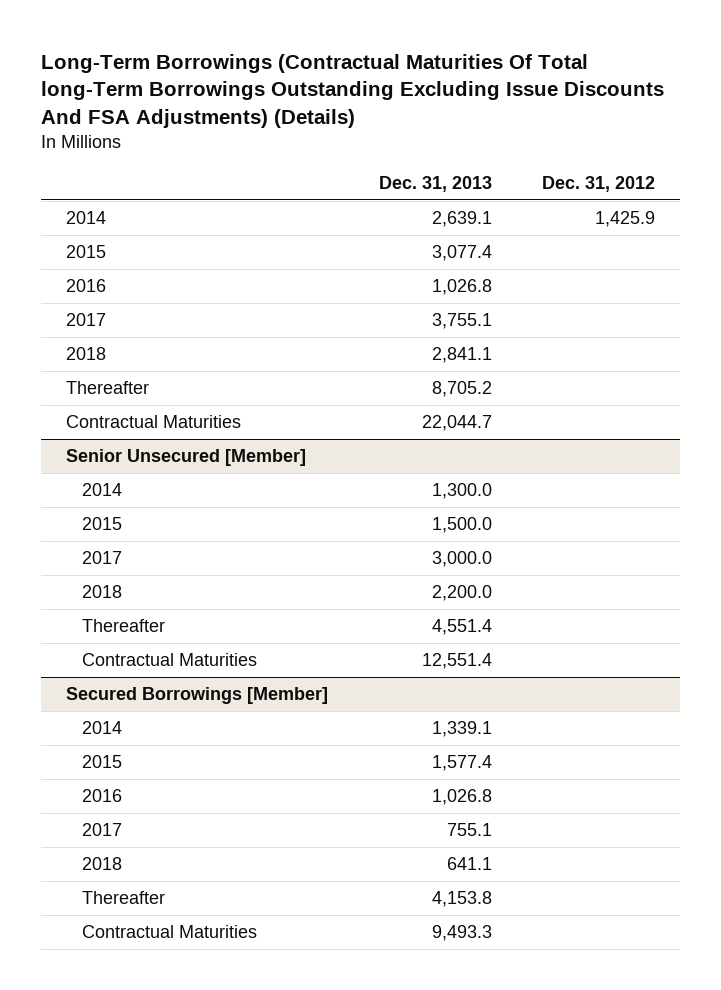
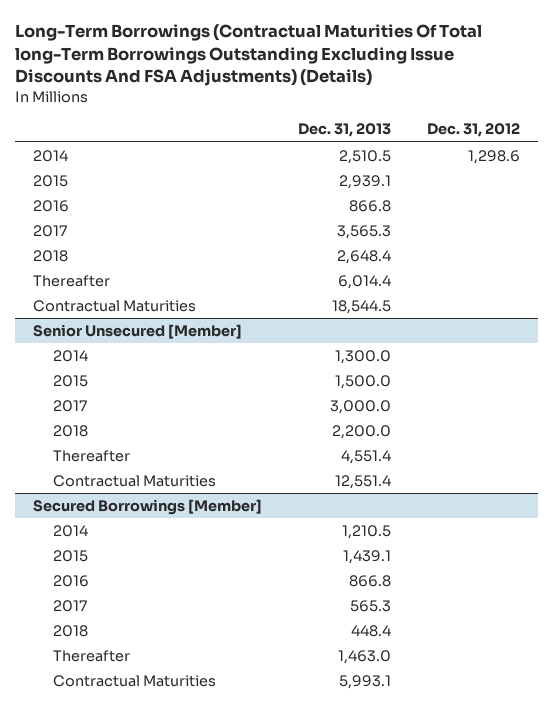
- 2014 | 2,639.1 | 1,425.9
- 2015 | 3,077.4 |
- 2016 | 1,026.8 |
- 2017 | 3,755.1 |
- 2018 | 2,841.1 |
- Thereafter | 8,705.2 |
- Contractual Maturities | 22,044.7 |
+ 2014 | 2,510.5 | 1,298.6
+ 2015 | 2,939.1 |
+ 2016 | 866.8 |
+ 2017 | 3,565.3 |
+ 2018 | 2,648.4 |
+ Thereafter | 6,014.4 |
+ Contractual Maturities | 18,544.5 |
@ Secured Borrowings [Member]
- 2014 | 1,339.1 |
- 2015 | 1,577.4 |
- 2016 | 1,026.8 |
- 2017 | 755.1 |
- 2018 | 641.1 |
- Thereafter | 4,153.8 |
- Contractual Maturities | 9,493.3 |
+ 2014 | 1,210.5 |
+ 2015 | 1,439.1 |
+ 2016 | 866.8 |
+ 2017 | 565.3 |
+ 2018 | 448.4 |
+ Thereafter | 1,463.0 |
+ Contractual Maturities | 5,993.1 |

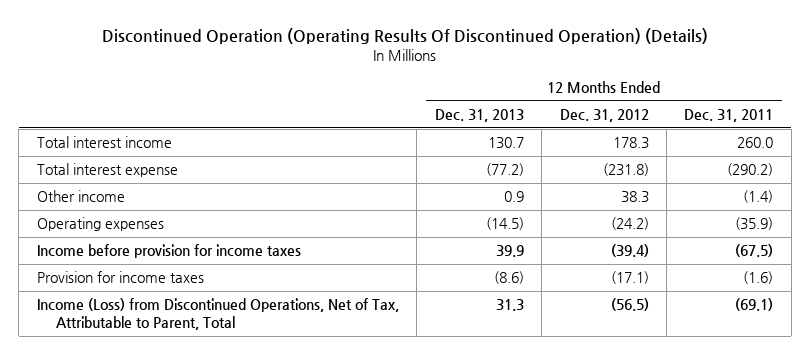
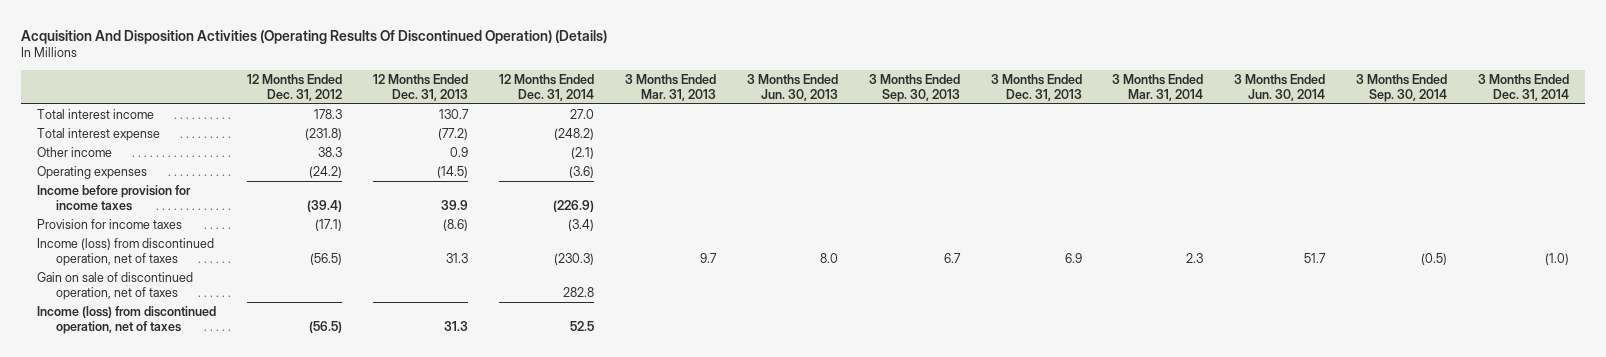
- Discontinued Operation (Operating Results Of Discontinued Operation) (Details)
+ Acquisition And Disposition Activities (Operating Results Of Discontinued Operation) (Details)
- | 12 Months Ended Dec. 31, 2013 | 12 Months Ended Dec. 31, 2012 | 12 Months Ended Dec. 31, 2011
+ | 12 Months Ended Dec. 31, 2012 | 12 Months Ended Dec. 31, 2013 | 12 Months Ended Dec. 31, 2014 | 3 Months Ended Mar. 31, 2013 | 3 Months Ended Jun. 30, 2013 | 3 Months Ended Sep. 30, 2013 | 3 Months Ended Dec. 31, 2013 | 3 Months Ended Mar. 31, 2014 | 3 Months Ended Jun. 30, 2014 | 3 Months Ended Sep. 30, 2014 | 3 Months Ended Dec. 31, 2014
- Income (Loss) from Discontinued Operations, Net of Tax, Attributable to Parent, Total | 31.3 | (56.5) | (69.1)
+ Income (loss) from discontinued operation, net of taxes | (56.5) | 31.3 | (230.3) | 9.7 | 8.0 | 6.7 | 6.9 | 2.3 | 51.7 | (0.5) | (1.0)
+ Gain on sale of discontinued operation, net of taxes | | | 282.8 | | | | | | | |
+ Income (loss) from discontinued operation, net of taxes | (56.5) | 31.3 | 52.5 | | | | | | | |

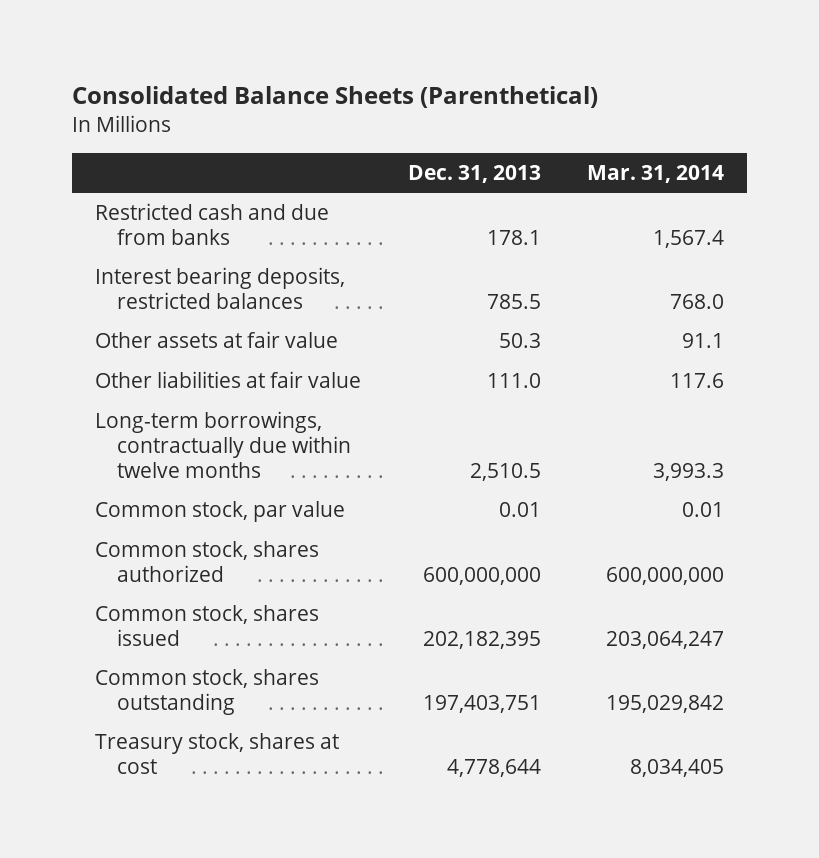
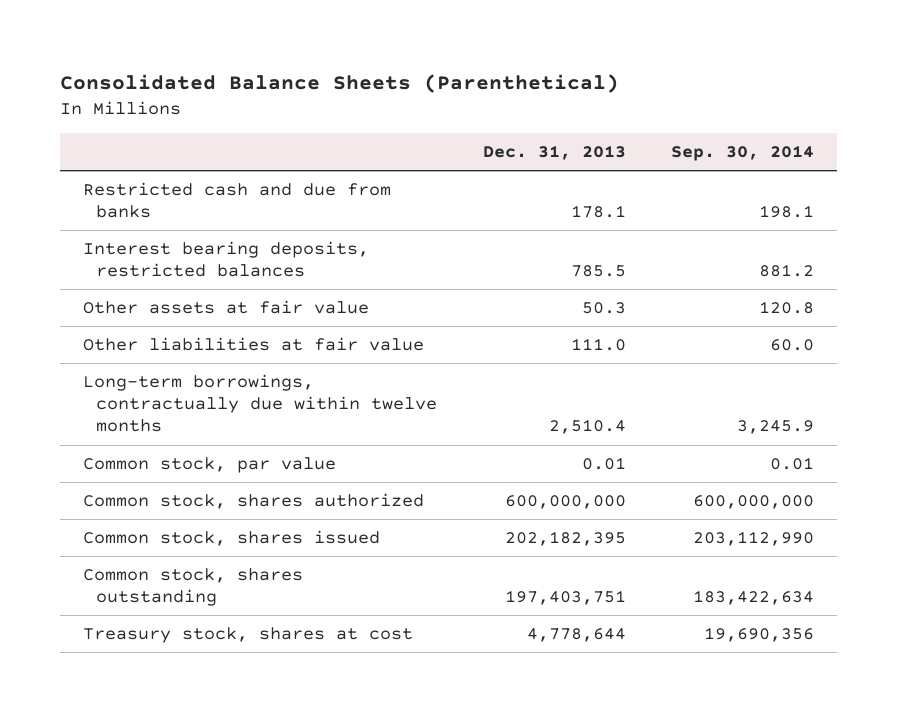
- | Dec. 31, 2013 | Mar. 31, 2014
+ | Dec. 31, 2013 | Sep. 30, 2014
- Long-term borrowings, contractually due within twelve months | 2,510.5 | 3,993.3
+ Long-term borrowings, contractually due within twelve months | 2,510.4 | 3,245.9

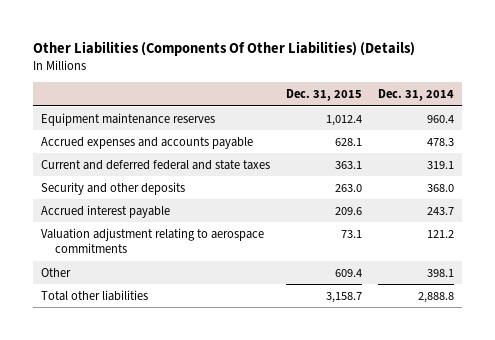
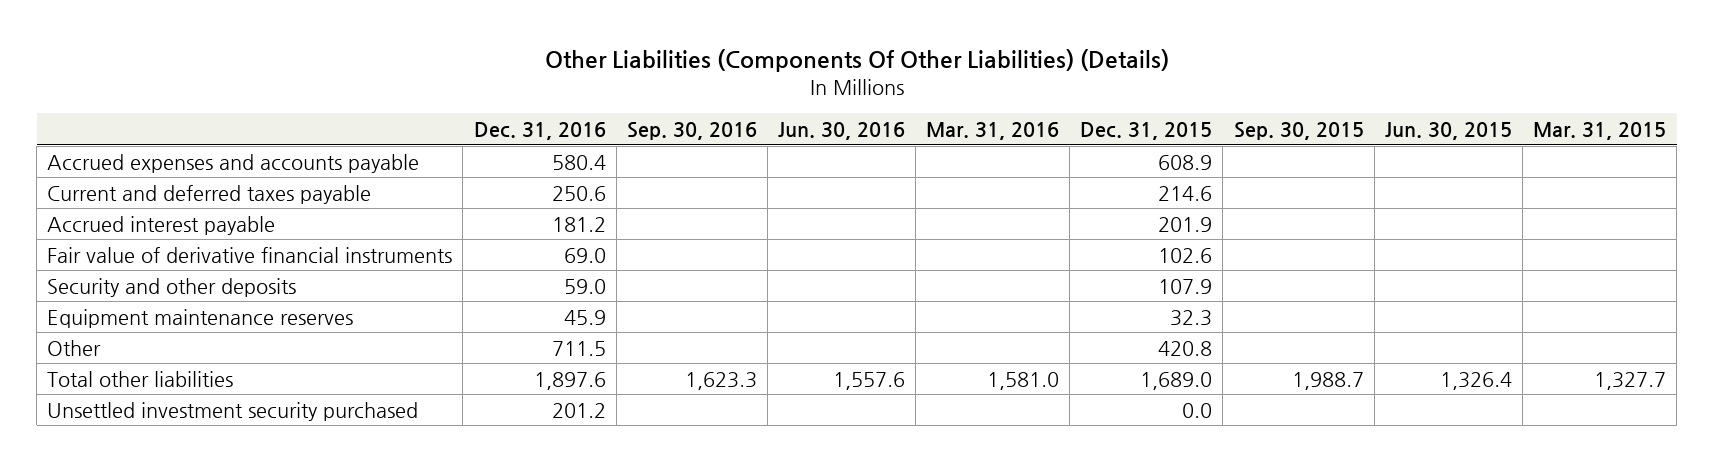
- | Dec. 31, 2015 | Dec. 31, 2014
+ | Dec. 31, 2016 | Sep. 30, 2016 | Jun. 30, 2016 | Mar. 31, 2016 | Dec. 31, 2015 | Sep. 30, 2015 | Jun. 30, 2015 | Mar. 31, 2015
- Equipment maintenance reserves | 1,012.4 | 960.4
- Accrued expenses and accounts payable | 628.1 | 478.3
- Current and deferred federal and state taxes | 363.1 | 319.1
- Security and other deposits | 263.0 | 368.0
- Accrued interest payable | 209.6 | 243.7
- Valuation adjustment relating to aerospace commitments | 73.1 | 121.2
- Other | 609.4 | 398.1
- Total other liabilities | 3,158.7 | 2,888.8
+ Accrued expenses and accounts payable | 580.4 | | | | 608.9 | | |
+ Current and deferred taxes payable | 250.6 | | | | 214.6 | | |
+ Accrued interest payable | 181.2 | | | | 201.9 | | |
+ Fair value of derivative financial instruments | 69.0 | | | | 102.6 | | |
+ Security and other deposits | 59.0 | | | | 107.9 | | |
+ Equipment maintenance reserves | 45.9 | | | | 32.3 | | |
+ Other | 711.5 | | | | 420.8 | | |
+ Total other liabilities | 1,897.6 | 1,623.3 | 1,557.6 | 1,581.0 | 1,689.0 | 1,988.7 | 1,326.4 | 1,327.7
+ Unsettled investment security purchased | 201.2 | | | | 0.0 | | |

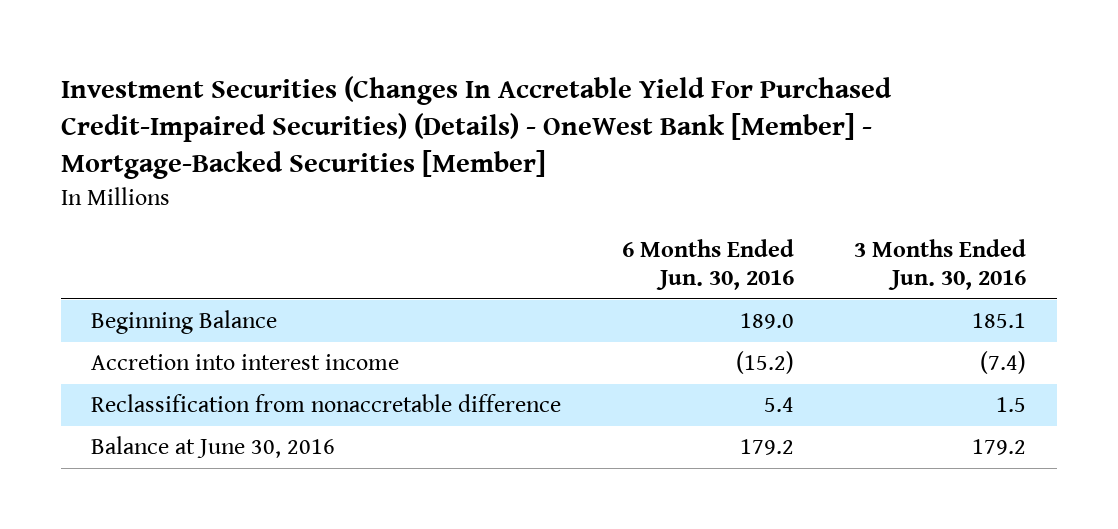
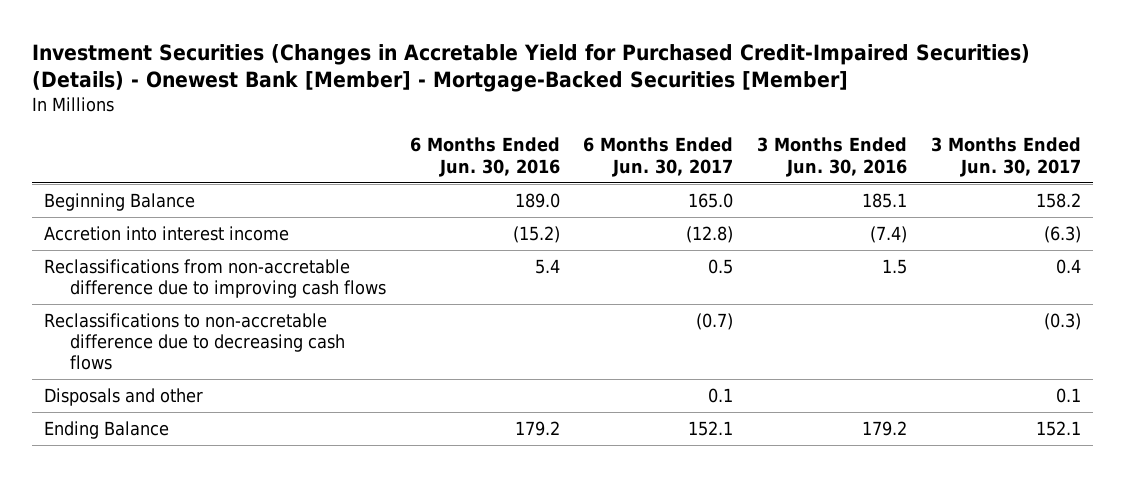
- Investment Securities (Changes In Accretable Yield For Purchased Credit-Impaired Securities) (Details) - OneWest Bank [Member] - Mortgage-Backed Securities [Member]
+ Investment Securities (Changes in Accretable Yield for Purchased Credit-Impaired Securities) (Details) - Onewest Bank [Member] - Mortgage-Backed Securities [Member]
- | 6 Months Ended Jun. 30, 2016 | 3 Months Ended Jun. 30, 2016
+ | 6 Months Ended Jun. 30, 2016 | 6 Months Ended Jun. 30, 2017 | 3 Months Ended Jun. 30, 2016 | 3 Months Ended Jun. 30, 2017
- Reclassification from nonaccretable difference | 5.4 | 1.5
- Balance at June 30, 2016 | 179.2 | 179.2
+ Reclassifications from non-accretable difference due to improving cash flows | 5.4 | 0.5 | 1.5 | 0.4
+ Reclassifications to non-accretable difference due to decreasing cash flows | | (0.7) | | (0.3)
+ Disposals and other | | 0.1 | | 0.1
+ Ending Balance | 179.2 | 152.1 | 179.2 | 152.1

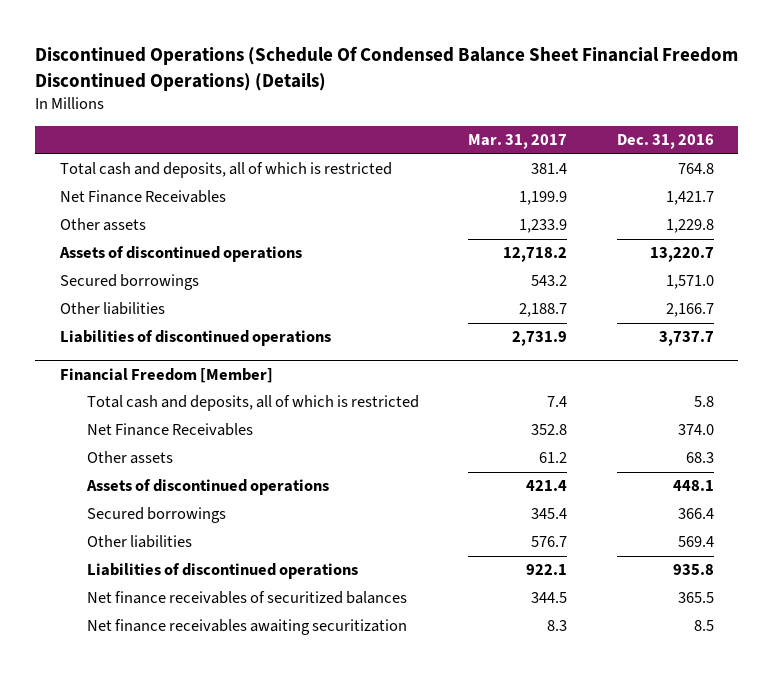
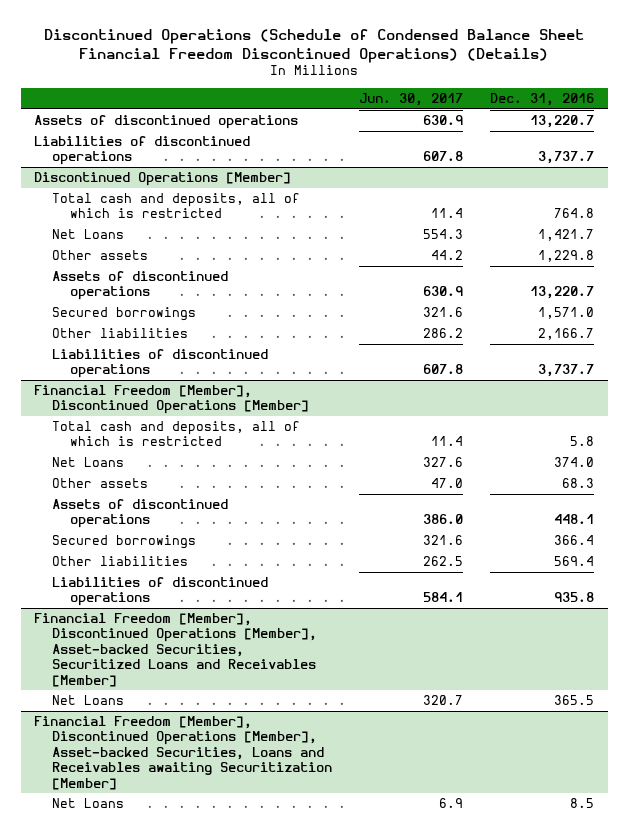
- Discontinued Operations (Schedule Of Condensed Balance Sheet Financial Freedom Discontinued Operations) (Details)
+ Discontinued Operations (Schedule of Condensed Balance Sheet Financial Freedom Discontinued Operations) (Details)
- | Mar. 31, 2017 | Dec. 31, 2016
+ | Jun. 30, 2017 | Dec. 31, 2016
+ Assets of discontinued operations | 630.9 | 13,220.7
+ Liabilities of discontinued operations | 607.8 | 3,737.7
+ Discontinued Operations [Member]
- Net Finance Receivables | 1,199.9 | 1,421.7
+ Net Loans | 554.3 | 1,421.7
- Financial Freedom [Member]
+ Financial Freedom [Member], Discontinued Operations [Member]
- Net Finance Receivables | 352.8 | 374.0
+ Net Loans | 327.6 | 374.0
- Net finance receivables of securitized balances | 344.5 | 365.5
- Net finance receivables awaiting securitization | 8.3 | 8.5
+ Financial Freedom [Member], Discontinued Operations [Member], Asset-backed Securities, Securitized Loans and Receivables [Member]
+ Net Loans | 320.7 | 365.5
+ Financial Freedom [Member], Discontinued Operations [Member], Asset-backed Securities, Loans and Receivables awaiting Securitization [Member]
+ Net Loans | 6.9 | 8.5

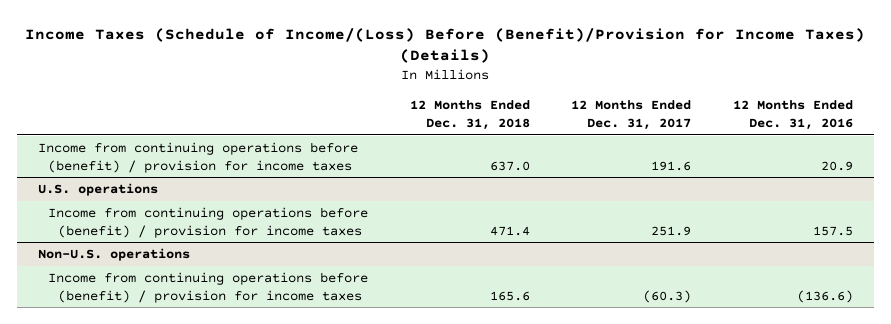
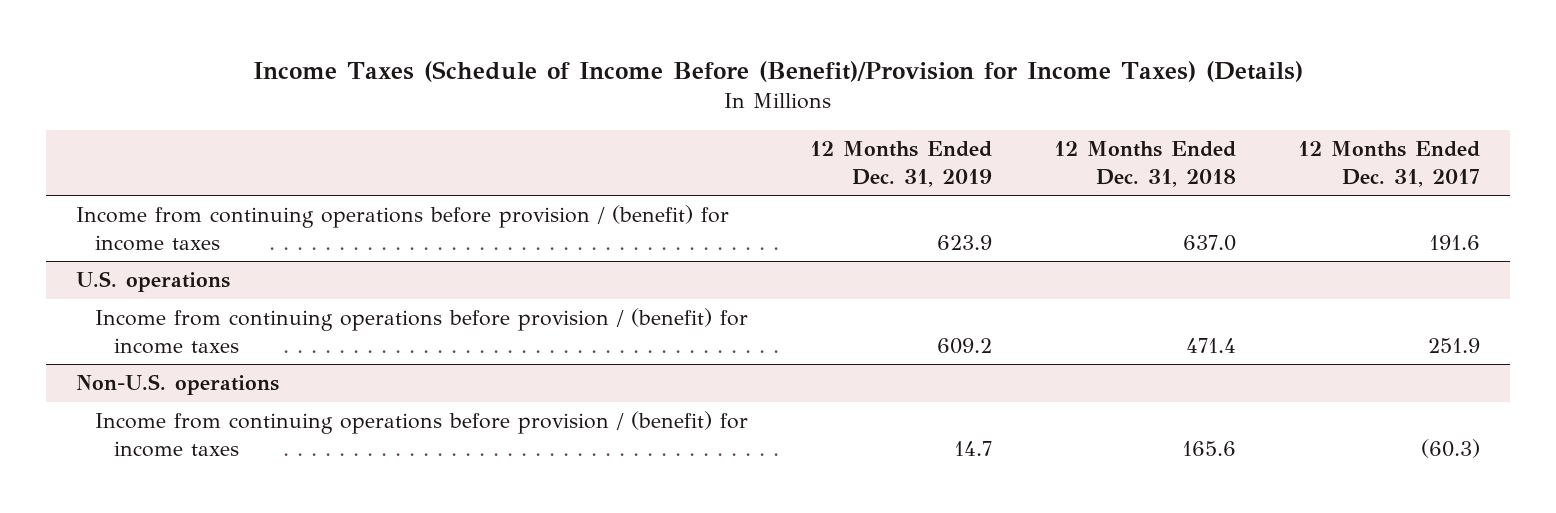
- Income Taxes (Schedule of Income/(Loss) Before (Benefit)/Provision for Income Taxes) (Details)
+ Income Taxes (Schedule of Income Before (Benefit)/Provision for Income Taxes) (Details)
- | 12 Months Ended Dec. 31, 2018 | 12 Months Ended Dec. 31, 2017 | 12 Months Ended Dec. 31, 2016
+ | 12 Months Ended Dec. 31, 2019 | 12 Months Ended Dec. 31, 2018 | 12 Months Ended Dec. 31, 2017
- Income from continuing operations before (benefit) / provision for income taxes | 637.0 | 191.6 | 20.9
+ Income from continuing operations before provision / (benefit) for income taxes | 623.9 | 637.0 | 191.6
@ U.S. operations
- Income from continuing operations before (benefit) / provision for income taxes | 471.4 | 251.9 | 157.5
+ Income from continuing operations before provision / (benefit) for income taxes | 609.2 | 471.4 | 251.9
@ Non-U.S. operations
- Income from continuing operations before (benefit) / provision for income taxes | 165.6 | (60.3) | (136.6)
+ Income from continuing operations before provision / (benefit) for income taxes | 14.7 | 165.6 | (60.3)

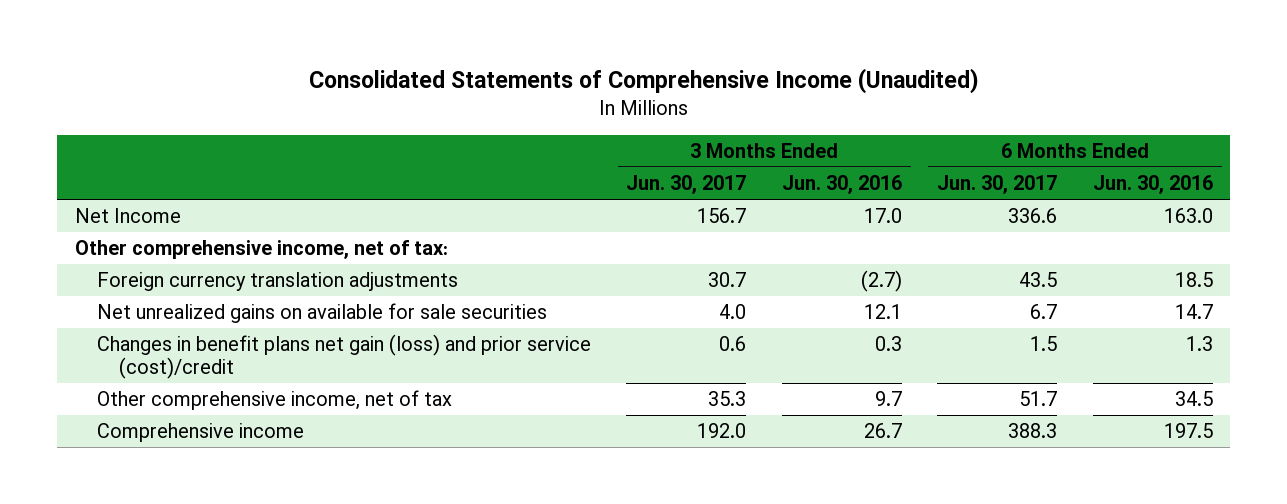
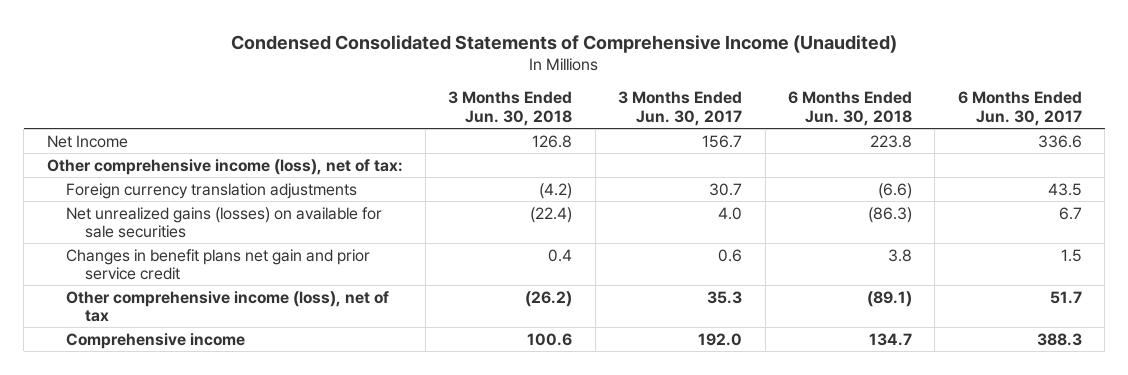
- Consolidated Statements of Comprehensive Income (Unaudited)
+ Condensed Consolidated Statements of Comprehensive Income (Unaudited)
- | 3 Months Ended Jun. 30, 2017 | 3 Months Ended Jun. 30, 2016 | 6 Months Ended Jun. 30, 2017 | 6 Months Ended Jun. 30, 2016
+ | 3 Months Ended Jun. 30, 2018 | 3 Months Ended Jun. 30, 2017 | 6 Months Ended Jun. 30, 2018 | 6 Months Ended Jun. 30, 2017
- Other comprehensive income, net of tax:
+ Other comprehensive income (loss), net of tax:
- Net unrealized gains on available for sale securities | 4.0 | 12.1 | 6.7 | 14.7
- Changes in benefit plans net gain (loss) and prior service (cost)/credit | 0.6 | 0.3 | 1.5 | 1.3
- Other comprehensive income, net of tax | 35.3 | 9.7 | 51.7 | 34.5
+ Net unrealized gains (losses) on available for sale securities | (22.4) | 4.0 | (86.3) | 6.7
+ Changes in benefit plans net gain and prior service credit | 0.4 | 0.6 | 3.8 | 1.5
+ Other comprehensive income (loss), net of tax | (26.2) | 35.3 | (89.1) | 51.7

